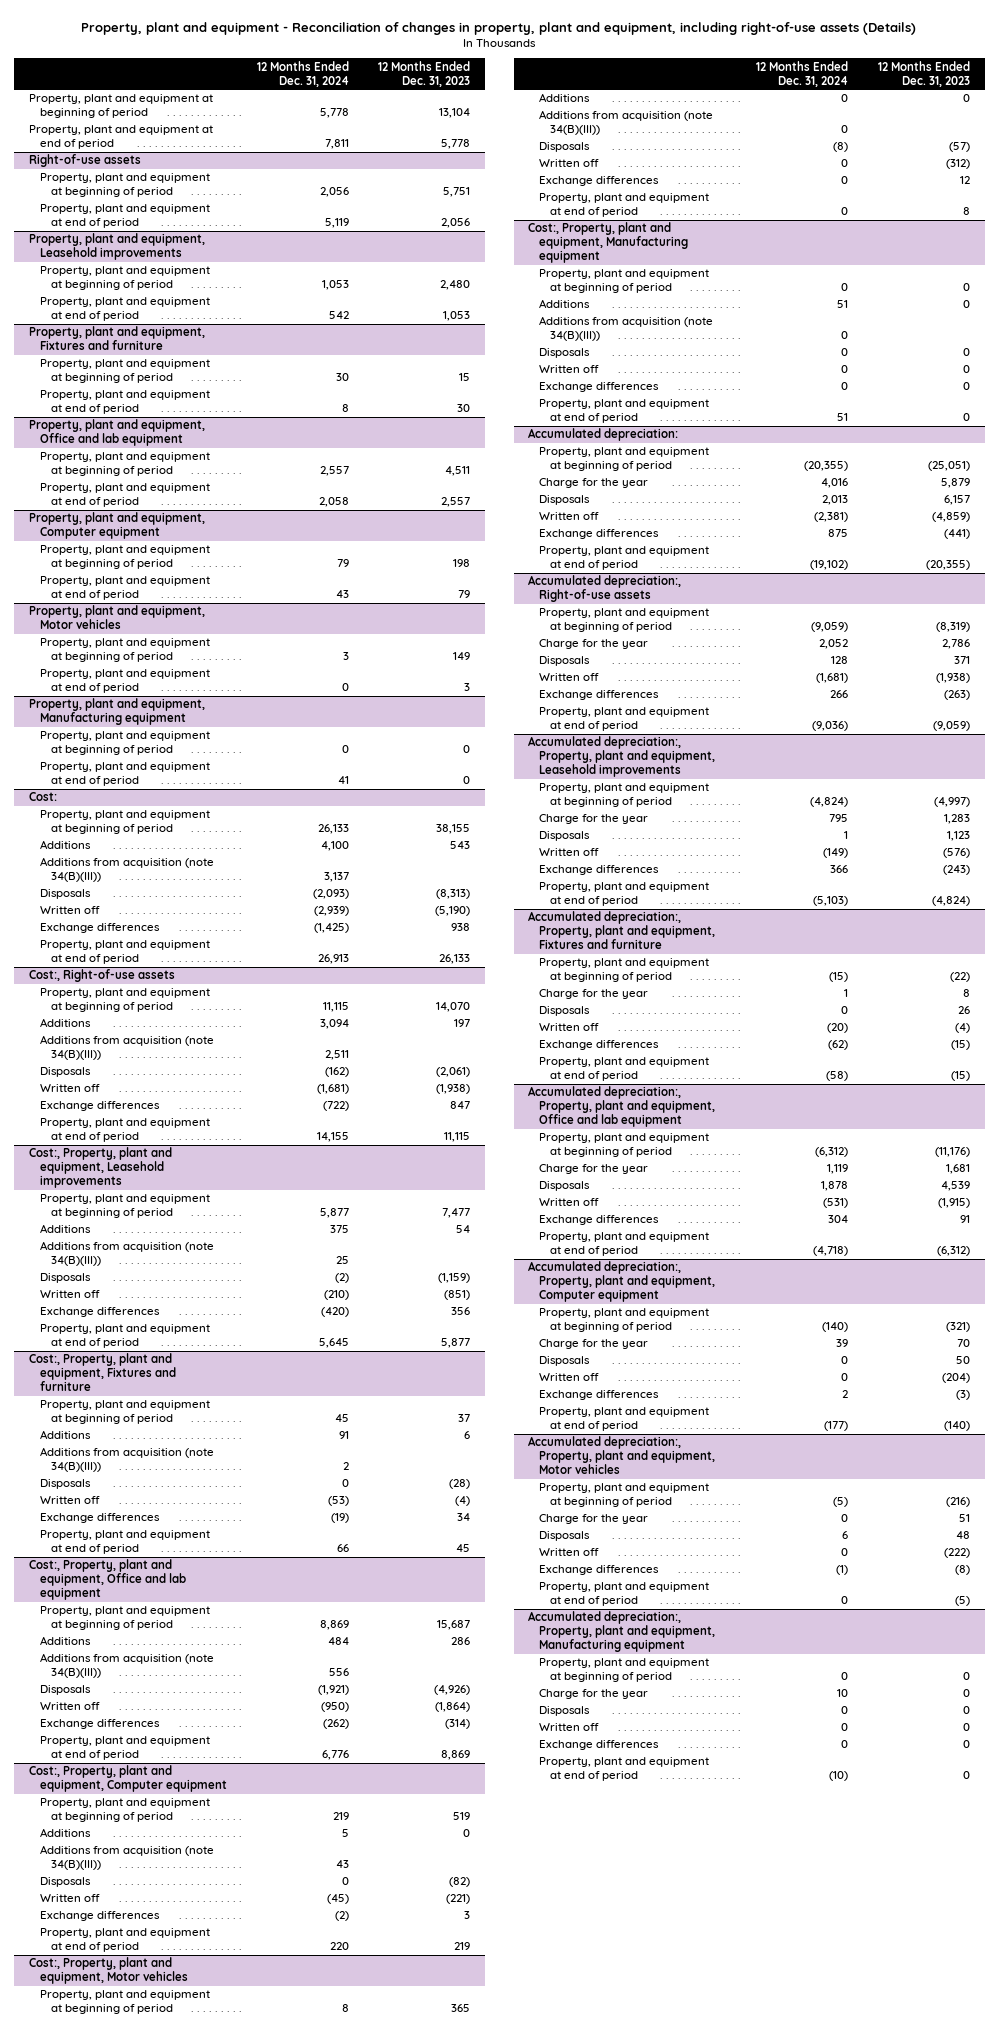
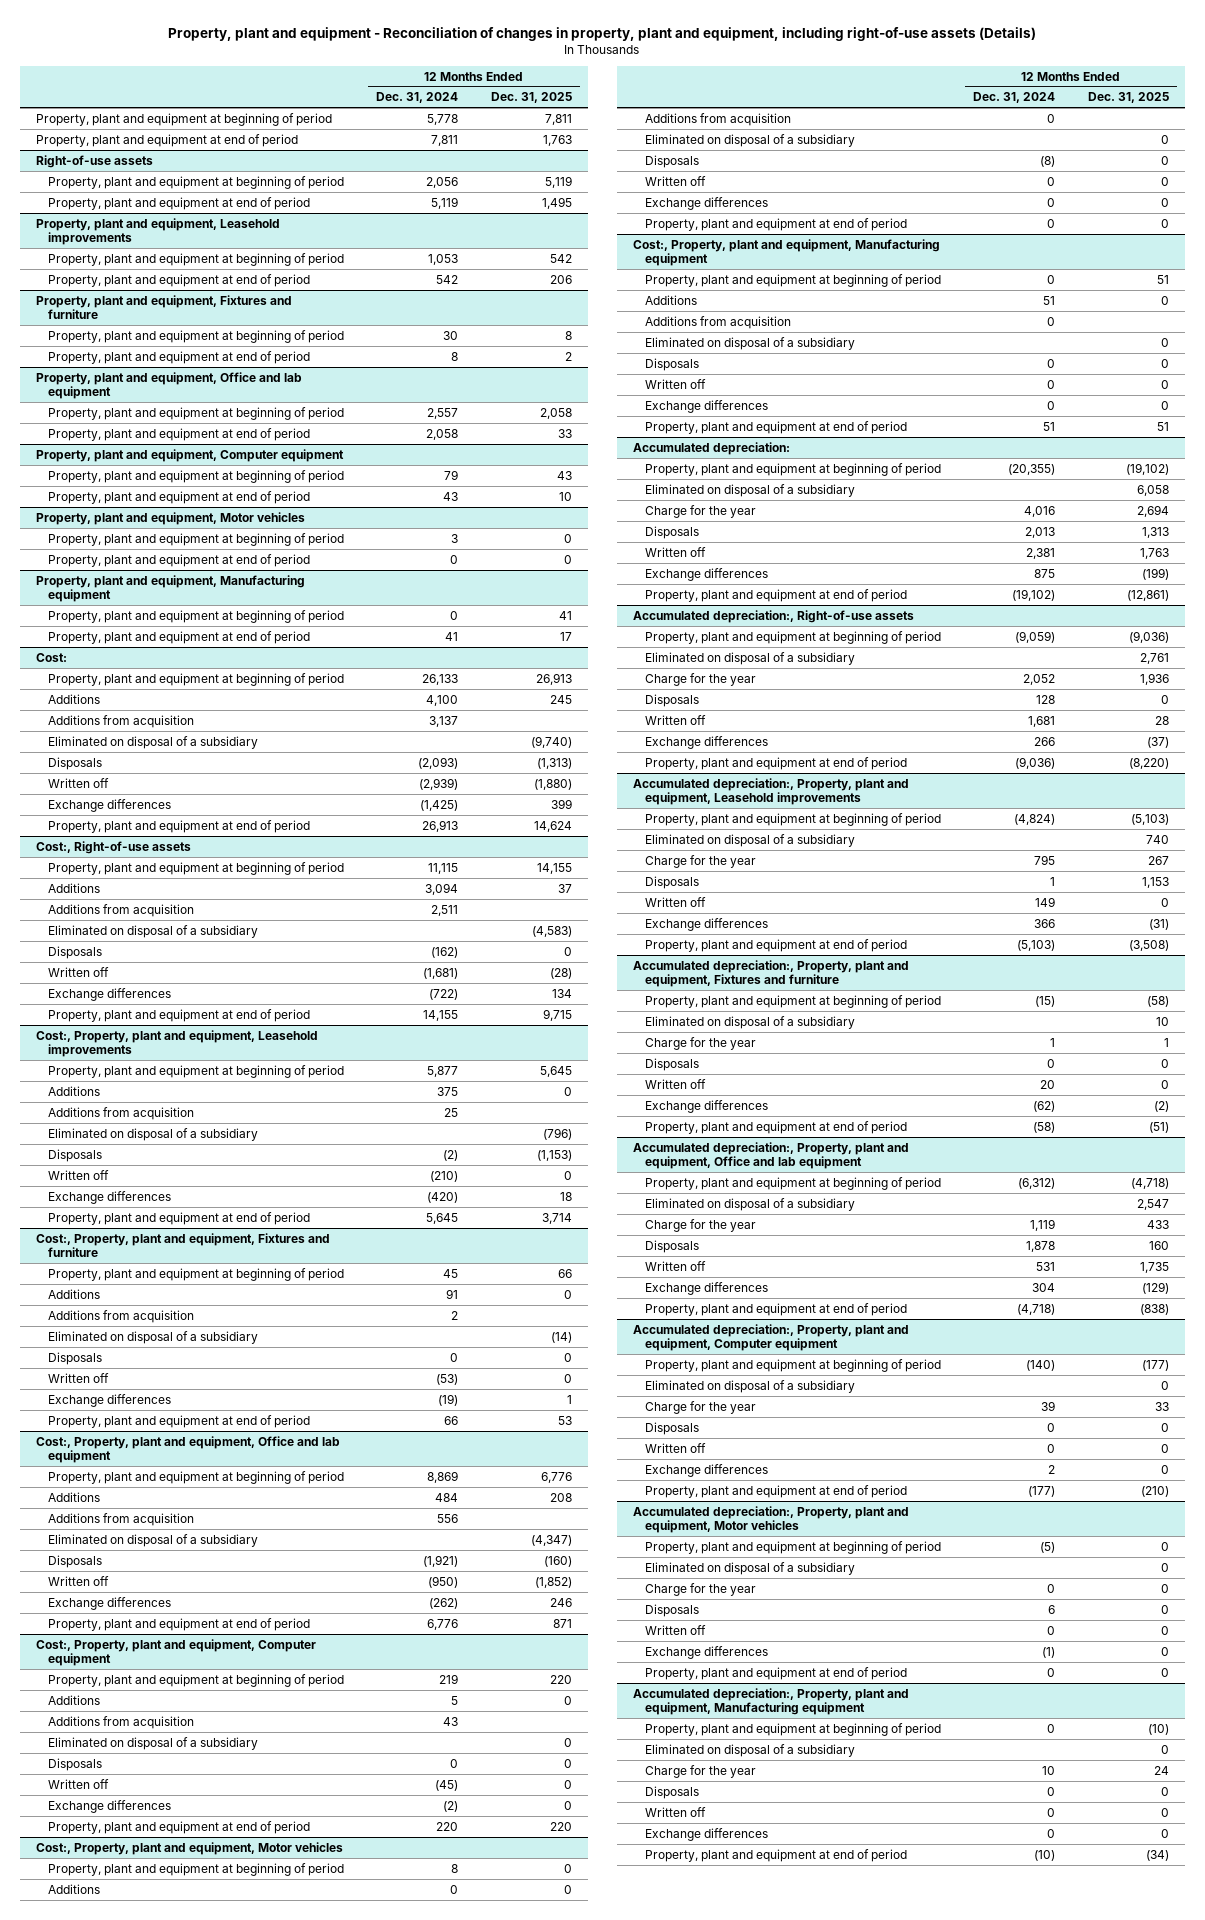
- | 12 Months Ended Dec. 31, 2024 | 12 Months Ended Dec. 31, 2023
+ | 12 Months Ended Dec. 31, 2024 | 12 Months Ended Dec. 31, 2025
@ Cost:
- Additions from acquisition (note 34(B)(III)) | 3,137 |
+ Additions from acquisition | 3,137 |
+ Eliminated on disposal of a subsidiary | | (9,740)
@ Cost:, Right-of-use assets
- Additions from acquisition (note 34(B)(III)) | 2,511 |
+ Additions from acquisition | 2,511 |
+ Eliminated on disposal of a subsidiary | | (4,583)
@ Cost:, Property, plant and equipment, Leasehold improvements
- Additions from acquisition (note 34(B)(III)) | 25 |
+ Additions from acquisition | 25 |
+ Eliminated on disposal of a subsidiary | | (796)
@ Cost:, Property, plant and equipment, Fixtures and furniture
- Additions from acquisition (note 34(B)(III)) | 2 |
+ Additions from acquisition | 2 |
+ Eliminated on disposal of a subsidiary | | (14)
@ Cost:, Property, plant and equipment, Office and lab equipment
- Additions from acquisition (note 34(B)(III)) | 556 |
+ Additions from acquisition | 556 |
+ Eliminated on disposal of a subsidiary | | (4,347)
@ Cost:, Property, plant and equipment, Computer equipment
- Additions from acquisition (note 34(B)(III)) | 43 |
+ Additions from acquisition | 43 |
+ Eliminated on disposal of a subsidiary | | 0
@ Cost:, Property, plant and equipment, Motor vehicles
- Additions from acquisition (note 34(B)(III)) | 0 |
+ Additions from acquisition | 0 |
+ Eliminated on disposal of a subsidiary | | 0
@ Cost:, Property, plant and equipment, Manufacturing equipment
- Additions from acquisition (note 34(B)(III)) | 0 |
+ Additions from acquisition | 0 |
+ Eliminated on disposal of a subsidiary | | 0
@ Accumulated depreciation:
+ Eliminated on disposal of a subsidiary | | 6,058
- Written off | (2,381) | (4,859)
+ Written off | 2,381 | 1,763
@ Accumulated depreciation:, Right-of-use assets
+ Eliminated on disposal of a subsidiary | | 2,761
- Written off | (1,681) | (1,938)
+ Written off | 1,681 | 28
@ Accumulated depreciation:, Property, plant and equipment, Leasehold improvements
+ Eliminated on disposal of a subsidiary | | 740
- Written off | (149) | (576)
+ Written off | 149 | 0
@ Accumulated depreciation:, Property, plant and equipment, Fixtures and furniture
+ Eliminated on disposal of a subsidiary | | 10
- Written off | (20) | (4)
+ Written off | 20 | 0
@ Accumulated depreciation:, Property, plant and equipment, Office and lab equipment
+ Eliminated on disposal of a subsidiary | | 2,547
- Written off | (531) | (1,915)
+ Written off | 531 | 1,735
@ Accumulated depreciation:, Property, plant and equipment, Computer equipment
+ Eliminated on disposal of a subsidiary | | 0
@ Accumulated depreciation:, Property, plant and equipment, Motor vehicles
+ Eliminated on disposal of a subsidiary | | 0
@ Accumulated depreciation:, Property, plant and equipment, Manufacturing equipment
+ Eliminated on disposal of a subsidiary | | 0

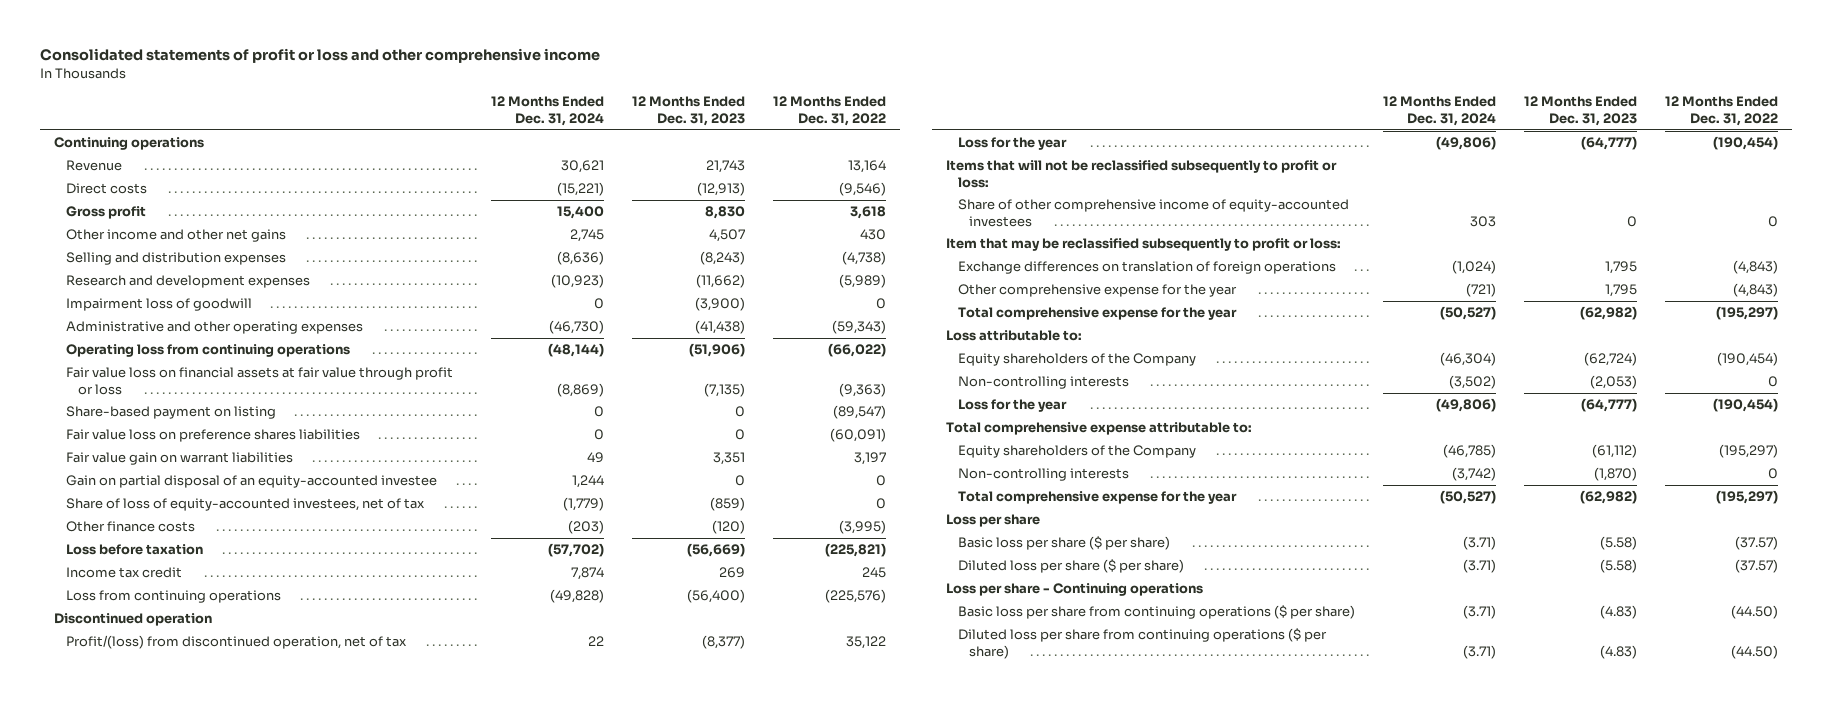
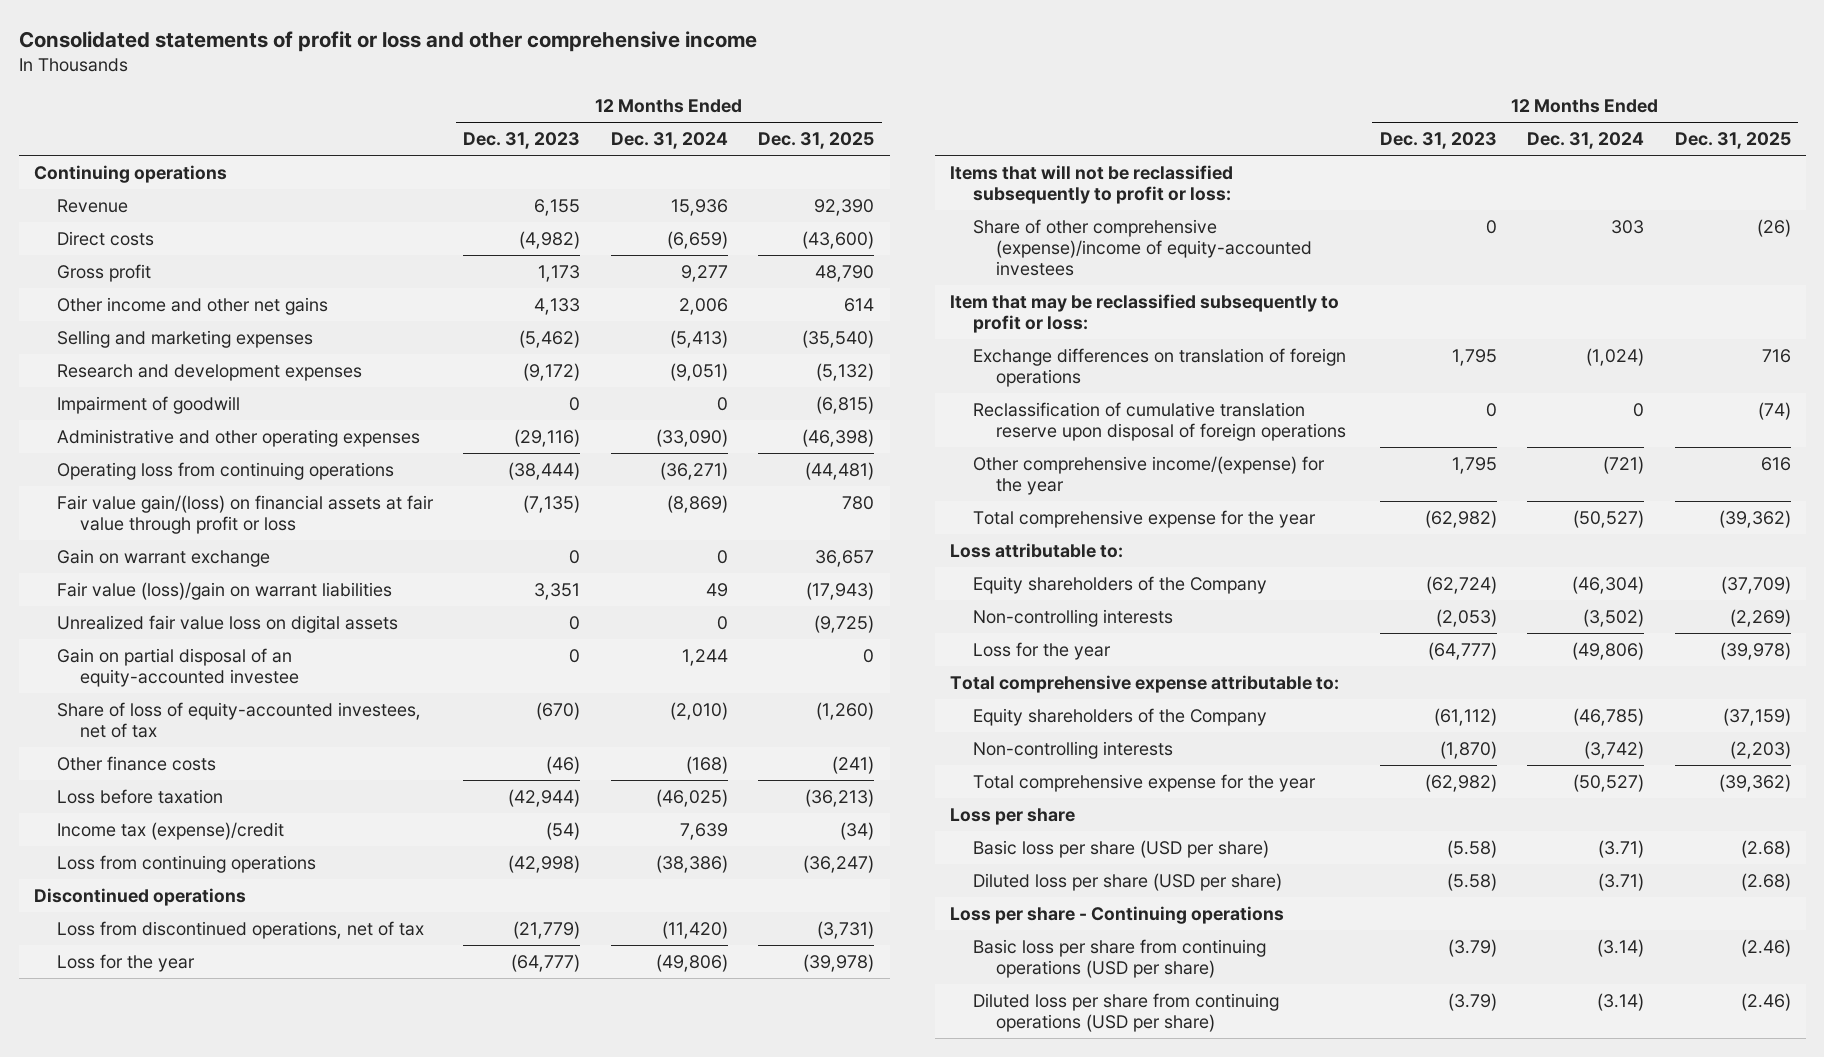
- | 12 Months Ended Dec. 31, 2024 | 12 Months Ended Dec. 31, 2023 | 12 Months Ended Dec. 31, 2022
+ | 12 Months Ended Dec. 31, 2023 | 12 Months Ended Dec. 31, 2024 | 12 Months Ended Dec. 31, 2025
- Revenue | 30,621 | 21,743 | 13,164
- Direct costs | (15,221) | (12,913) | (9,546)
- Gross profit | 15,400 | 8,830 | 3,618
- Other income and other net gains | 2,745 | 4,507 | 430
- Selling and distribution expenses | (8,636) | (8,243) | (4,738)
- Research and development expenses | (10,923) | (11,662) | (5,989)
- Impairment loss of goodwill | 0 | (3,900) | 0
- Administrative and other operating expenses | (46,730) | (41,438) | (59,343)
- Operating loss from continuing operations | (48,144) | (51,906) | (66,022)
- Fair value loss on financial assets at fair value through profit or loss | (8,869) | (7,135) | (9,363)
- Share-based payment on listing | 0 | 0 | (89,547)
- Fair value loss on preference shares liabilities | 0 | 0 | (60,091)
- Fair value gain on warrant liabilities | 49 | 3,351 | 3,197
+ Revenue | 6,155 | 15,936 | 92,390
+ Direct costs | (4,982) | (6,659) | (43,600)
+ Gross profit | 1,173 | 9,277 | 48,790
+ Other income and other net gains | 4,133 | 2,006 | 614
+ Selling and marketing expenses | (5,462) | (5,413) | (35,540)
+ Research and development expenses | (9,172) | (9,051) | (5,132)
+ Impairment of goodwill | 0 | 0 | (6,815)
+ Administrative and other operating expenses | (29,116) | (33,090) | (46,398)
+ Operating loss from continuing operations | (38,444) | (36,271) | (44,481)
+ Fair value gain/(loss) on financial assets at fair value through profit or loss | (7,135) | (8,869) | 780
+ Gain on warrant exchange | 0 | 0 | 36,657
+ Fair value (loss)/gain on warrant liabilities | 3,351 | 49 | (17,943)
+ Unrealized fair value loss on digital assets | 0 | 0 | (9,725)
- Share of loss of equity-accounted investees, net of tax | (1,779) | (859) | 0
- Other finance costs | (203) | (120) | (3,995)
- Loss before taxation | (57,702) | (56,669) | (225,821)
- Income tax credit | 7,874 | 269 | 245
- Loss from continuing operations | (49,828) | (56,400) | (225,576)
- Discontinued operation
- Profit/(loss) from discontinued operation, net of tax | 22 | (8,377) | 35,122
+ Share of loss of equity-accounted investees, net of tax | (670) | (2,010) | (1,260)
+ Other finance costs | (46) | (168) | (241)
+ Loss before taxation | (42,944) | (46,025) | (36,213)
+ Income tax (expense)/credit | (54) | 7,639 | (34)
+ Loss from continuing operations | (42,998) | (38,386) | (36,247)
+ Discontinued operations
+ Loss from discontinued operations, net of tax | (21,779) | (11,420) | (3,731)
- Share of other comprehensive income of equity-accounted investees | 303 | 0 | 0
+ Share of other comprehensive (expense)/income of equity-accounted investees | 0 | 303 | (26)
- Other comprehensive expense for the year | (721) | 1,795 | (4,843)
+ Reclassification of cumulative translation reserve upon disposal of foreign operations | 0 | 0 | (74)
+ Other comprehensive income/(expense) for the year | 1,795 | (721) | 616
- Basic loss per share ($ per share) | (3.71) | (5.58) | (37.57)
- Diluted loss per share ($ per share) | (3.71) | (5.58) | (37.57)
+ Basic loss per share (USD per share) | (5.58) | (3.71) | (2.68)
+ Diluted loss per share (USD per share) | (5.58) | (3.71) | (2.68)
- Basic loss per share from continuing operations ($ per share) | (3.71) | (4.83) | (44.50)
- Diluted loss per share from continuing operations ($ per share) | (3.71) | (4.83) | (44.50)
+ Basic loss per share from continuing operations (USD per share) | (3.79) | (3.14) | (2.46)
+ Diluted loss per share from continuing operations (USD per share) | (3.79) | (3.14) | (2.46)

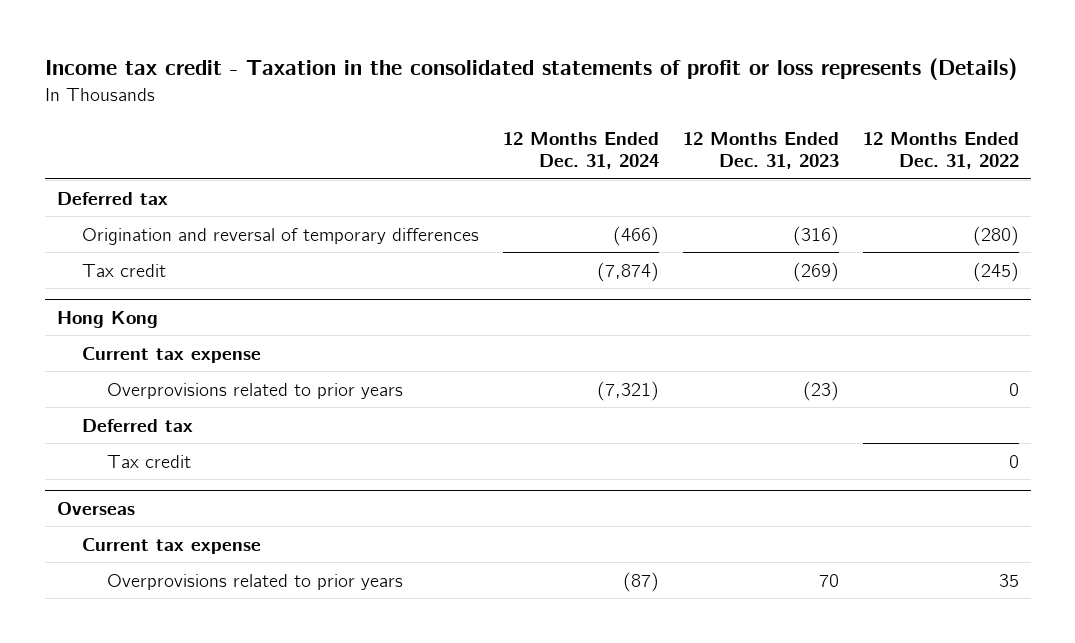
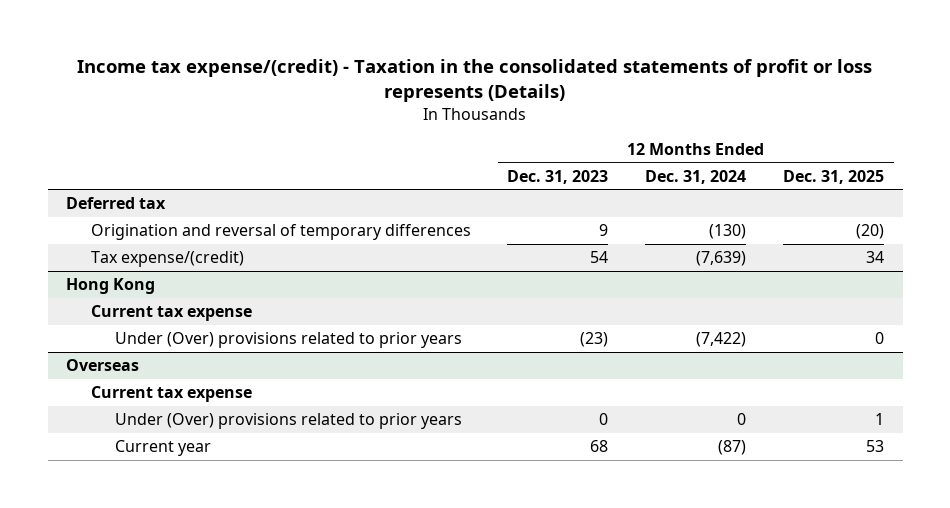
- Income tax credit - Taxation in the consolidated statements of profit or loss represents (Details)
+ Income tax expense/(credit) - Taxation in the consolidated statements of profit or loss represents (Details)
- | 12 Months Ended Dec. 31, 2024 | 12 Months Ended Dec. 31, 2023 | 12 Months Ended Dec. 31, 2022
+ | 12 Months Ended Dec. 31, 2023 | 12 Months Ended Dec. 31, 2024 | 12 Months Ended Dec. 31, 2025
- Origination and reversal of temporary differences | (466) | (316) | (280)
- Tax credit | (7,874) | (269) | (245)
+ Origination and reversal of temporary differences | 9 | (130) | (20)
+ Tax expense/(credit) | 54 | (7,639) | 34
@ Hong Kong
- Overprovisions related to prior years | (7,321) | (23) | 0
- Deferred tax
- Tax credit | | | 0
+ Under (Over) provisions related to prior years | (23) | (7,422) | 0
@ Overseas
- Overprovisions related to prior years | (87) | 70 | 35
+ Under (Over) provisions related to prior years | 0 | 0 | 1
+ Current year | 68 | (87) | 53

